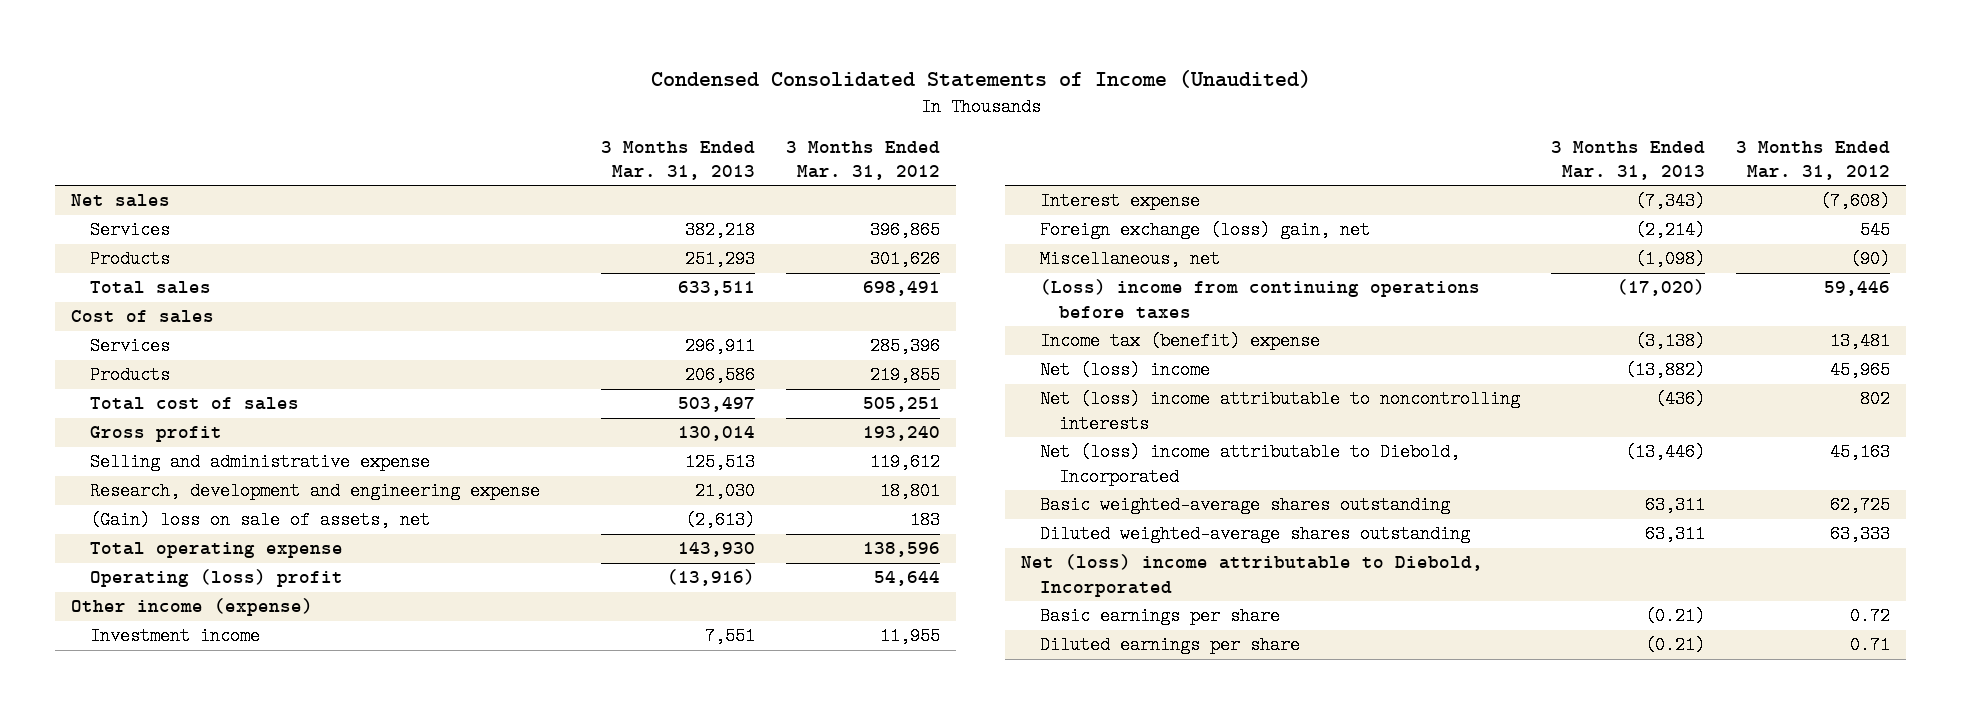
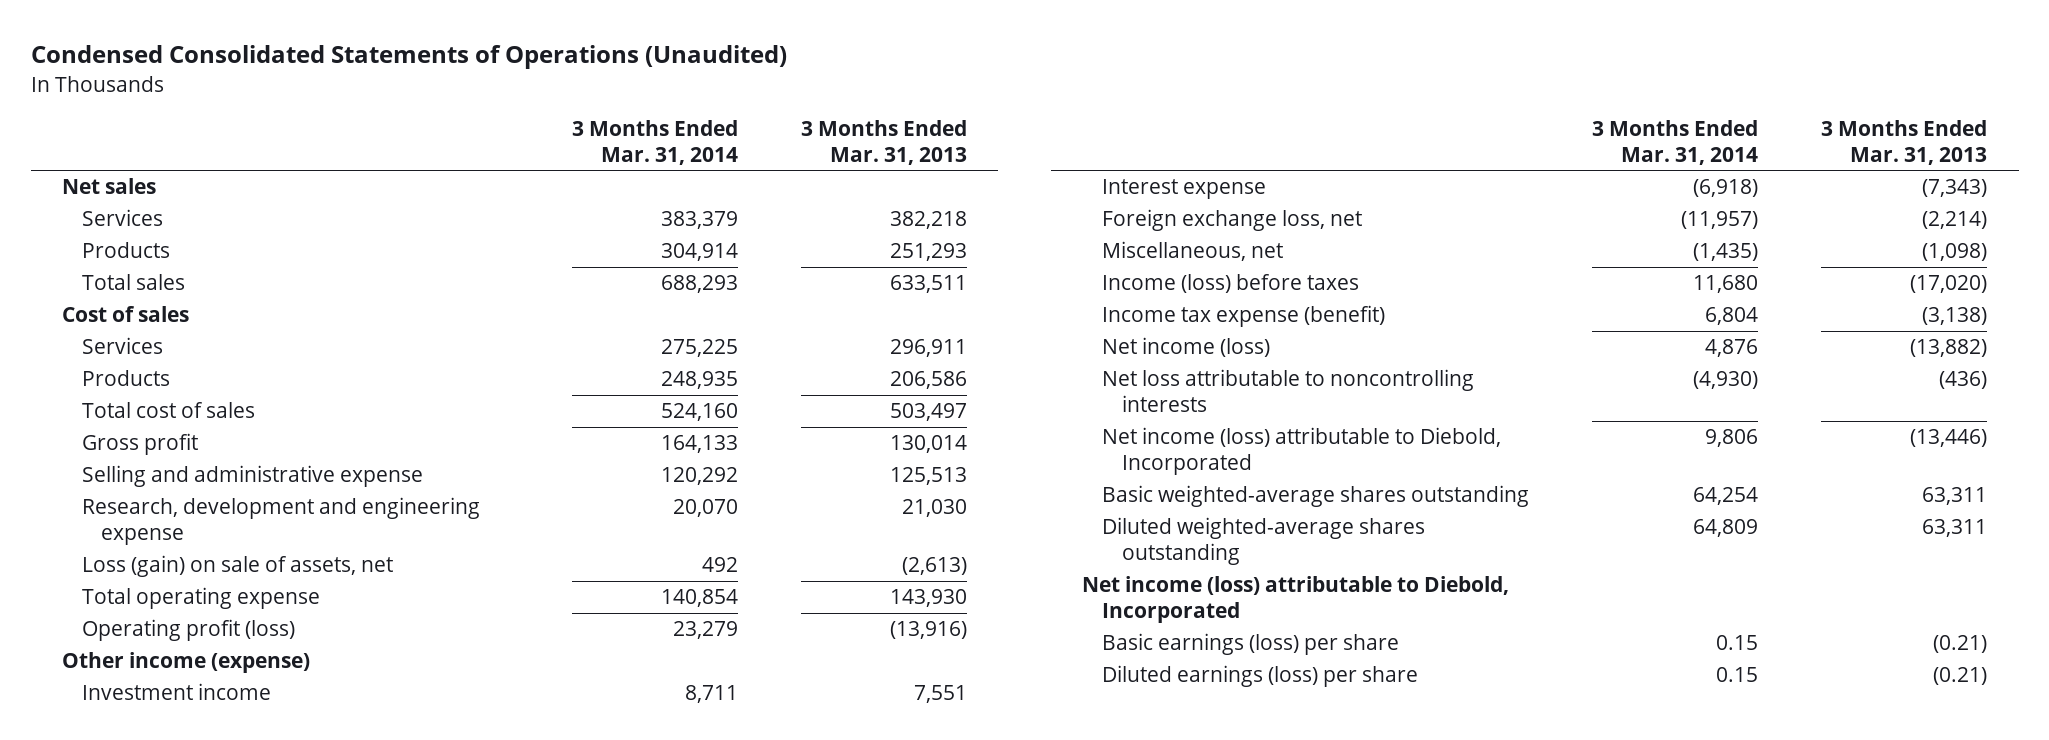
- Condensed Consolidated Statements of Income (Unaudited)
+ Condensed Consolidated Statements of Operations (Unaudited)
- | 3 Months Ended Mar. 31, 2013 | 3 Months Ended Mar. 31, 2012
+ | 3 Months Ended Mar. 31, 2014 | 3 Months Ended Mar. 31, 2013
- (Gain) loss on sale of assets, net | (2,613) | 183
+ Loss (gain) on sale of assets, net | 492 | (2,613)
- Operating (loss) profit | (13,916) | 54,644
+ Operating profit (loss) | 23,279 | (13,916)
- Foreign exchange (loss) gain, net | (2,214) | 545
+ Foreign exchange loss, net | (11,957) | (2,214)
- (Loss) income from continuing operations before taxes | (17,020) | 59,446
- Income tax (benefit) expense | (3,138) | 13,481
- Net (loss) income | (13,882) | 45,965
- Net (loss) income attributable to noncontrolling interests | (436) | 802
- Net (loss) income attributable to Diebold, Incorporated | (13,446) | 45,163
+ Income (loss) before taxes | 11,680 | (17,020)
+ Income tax expense (benefit) | 6,804 | (3,138)
+ Net income (loss) | 4,876 | (13,882)
+ Net loss attributable to noncontrolling interests | (4,930) | (436)
+ Net income (loss) attributable to Diebold, Incorporated | 9,806 | (13,446)
- Net (loss) income attributable to Diebold, Incorporated
- Basic earnings per share | (0.21) | 0.72
- Diluted earnings per share | (0.21) | 0.71
+ Net income (loss) attributable to Diebold, Incorporated
+ Basic earnings (loss) per share | 0.15 | (0.21)
+ Diluted earnings (loss) per share | 0.15 | (0.21)

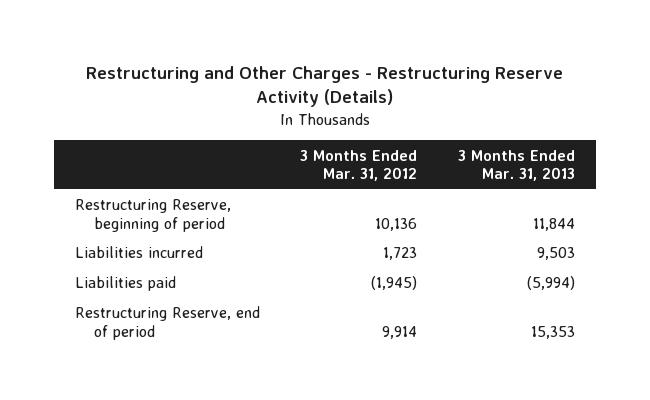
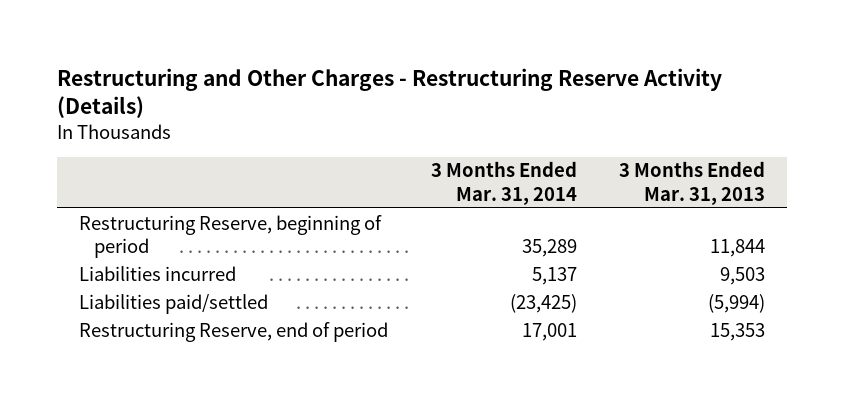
- | 3 Months Ended Mar. 31, 2012 | 3 Months Ended Mar. 31, 2013
+ | 3 Months Ended Mar. 31, 2014 | 3 Months Ended Mar. 31, 2013
- Liabilities paid | (1,945) | (5,994)
+ Liabilities paid/settled | (23,425) | (5,994)

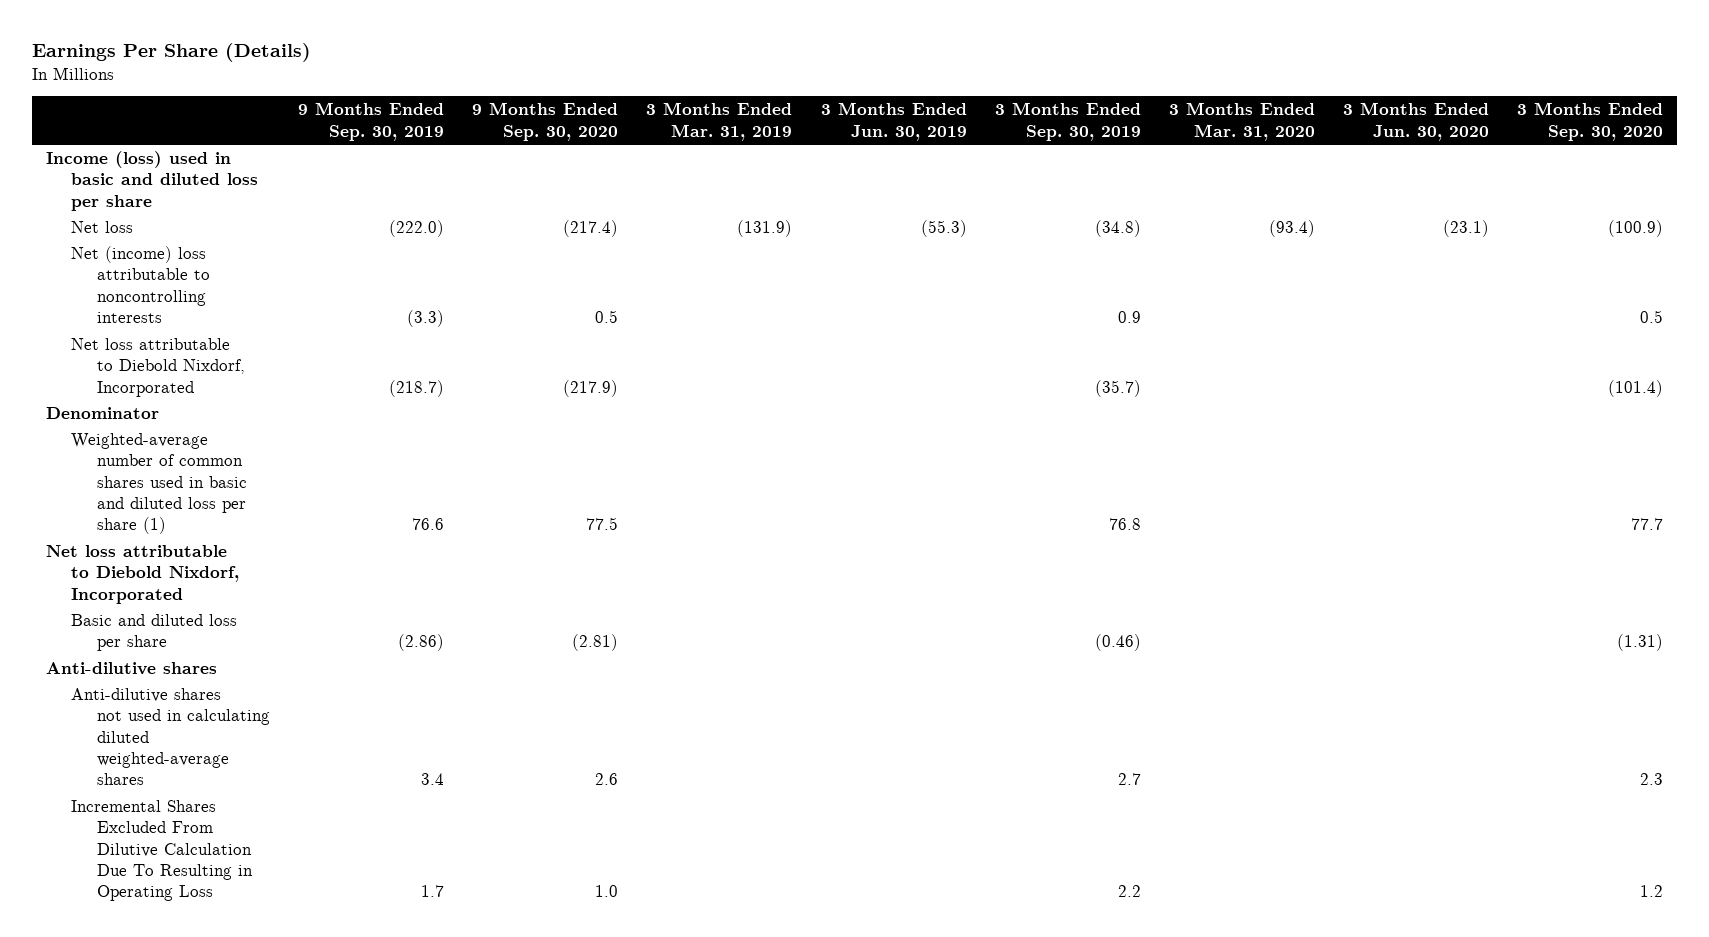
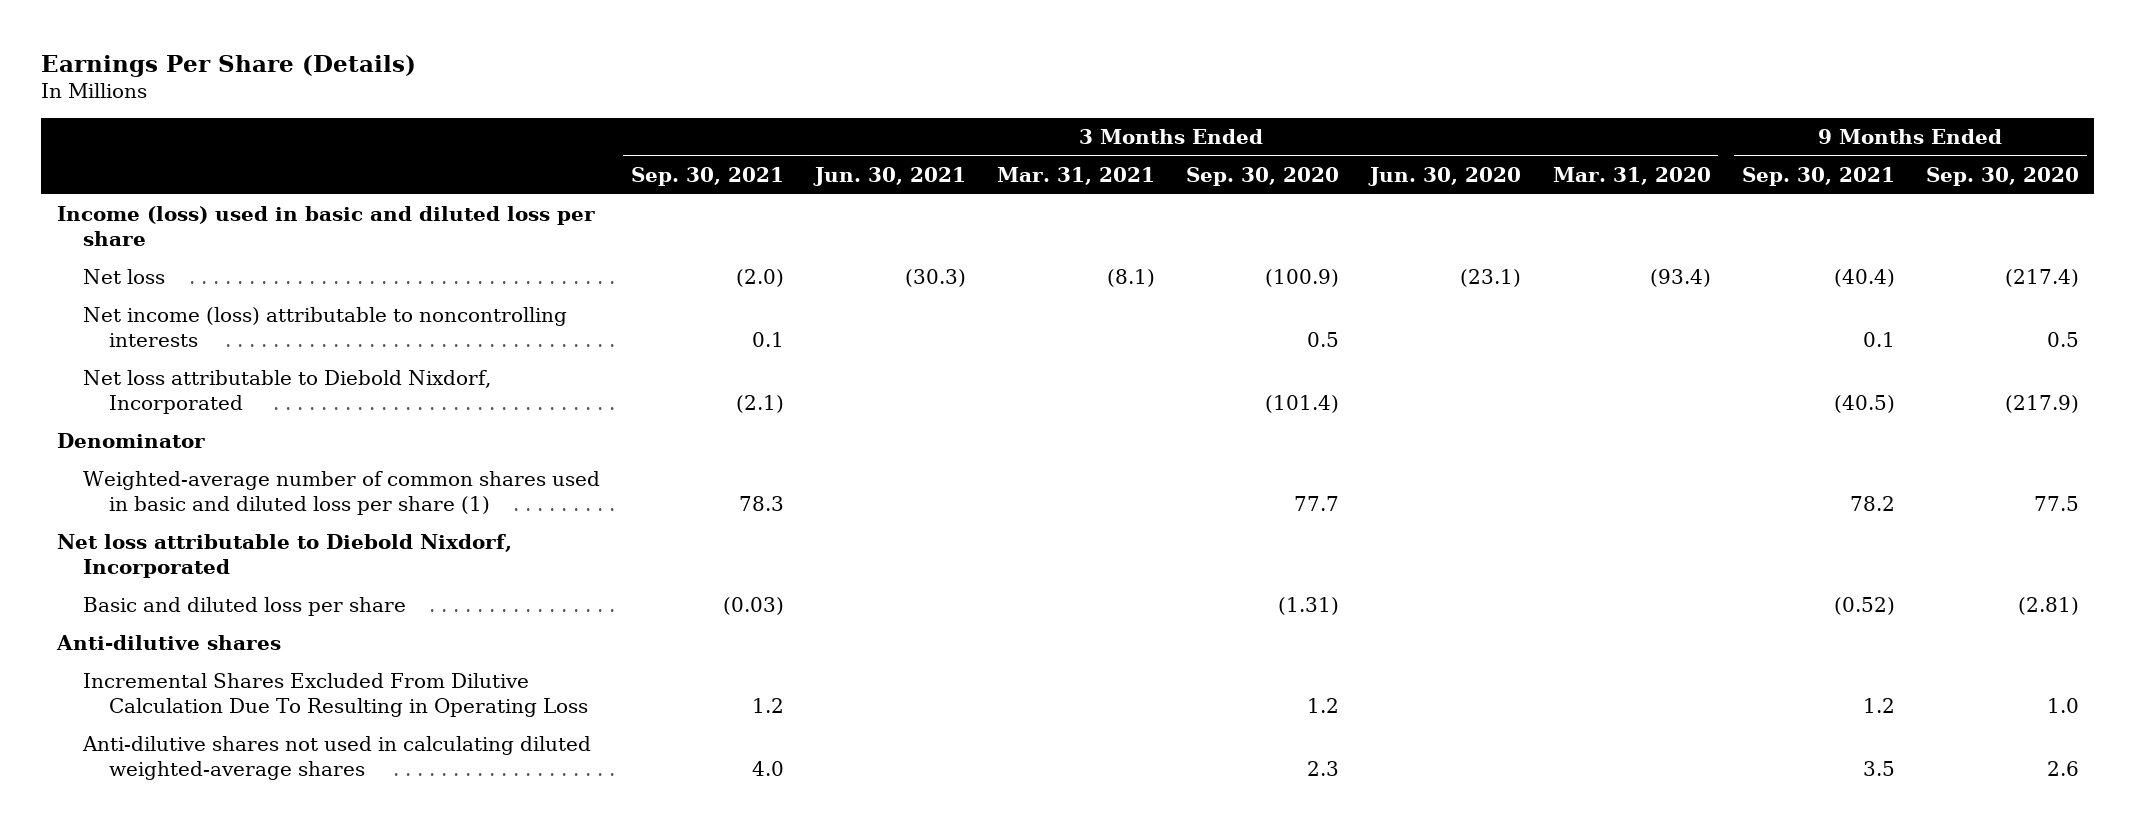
- | 9 Months Ended Sep. 30, 2019 | 9 Months Ended Sep. 30, 2020 | 3 Months Ended Mar. 31, 2019 | 3 Months Ended Jun. 30, 2019 | 3 Months Ended Sep. 30, 2019 | 3 Months Ended Mar. 31, 2020 | 3 Months Ended Jun. 30, 2020 | 3 Months Ended Sep. 30, 2020
+ | 3 Months Ended Sep. 30, 2021 | 3 Months Ended Jun. 30, 2021 | 3 Months Ended Mar. 31, 2021 | 3 Months Ended Sep. 30, 2020 | 3 Months Ended Jun. 30, 2020 | 3 Months Ended Mar. 31, 2020 | 9 Months Ended Sep. 30, 2021 | 9 Months Ended Sep. 30, 2020
- Net (income) loss attributable to noncontrolling interests | (3.3) | 0.5 | | | 0.9 | | | 0.5
+ Net income (loss) attributable to noncontrolling interests | 0.1 | | | 0.5 | | | 0.1 | 0.5
moved down: Anti-dilutive shares not used in calculating diluted weighted-average shares | 4.0 | | | 2.3 | | | 3.5 | 2.6

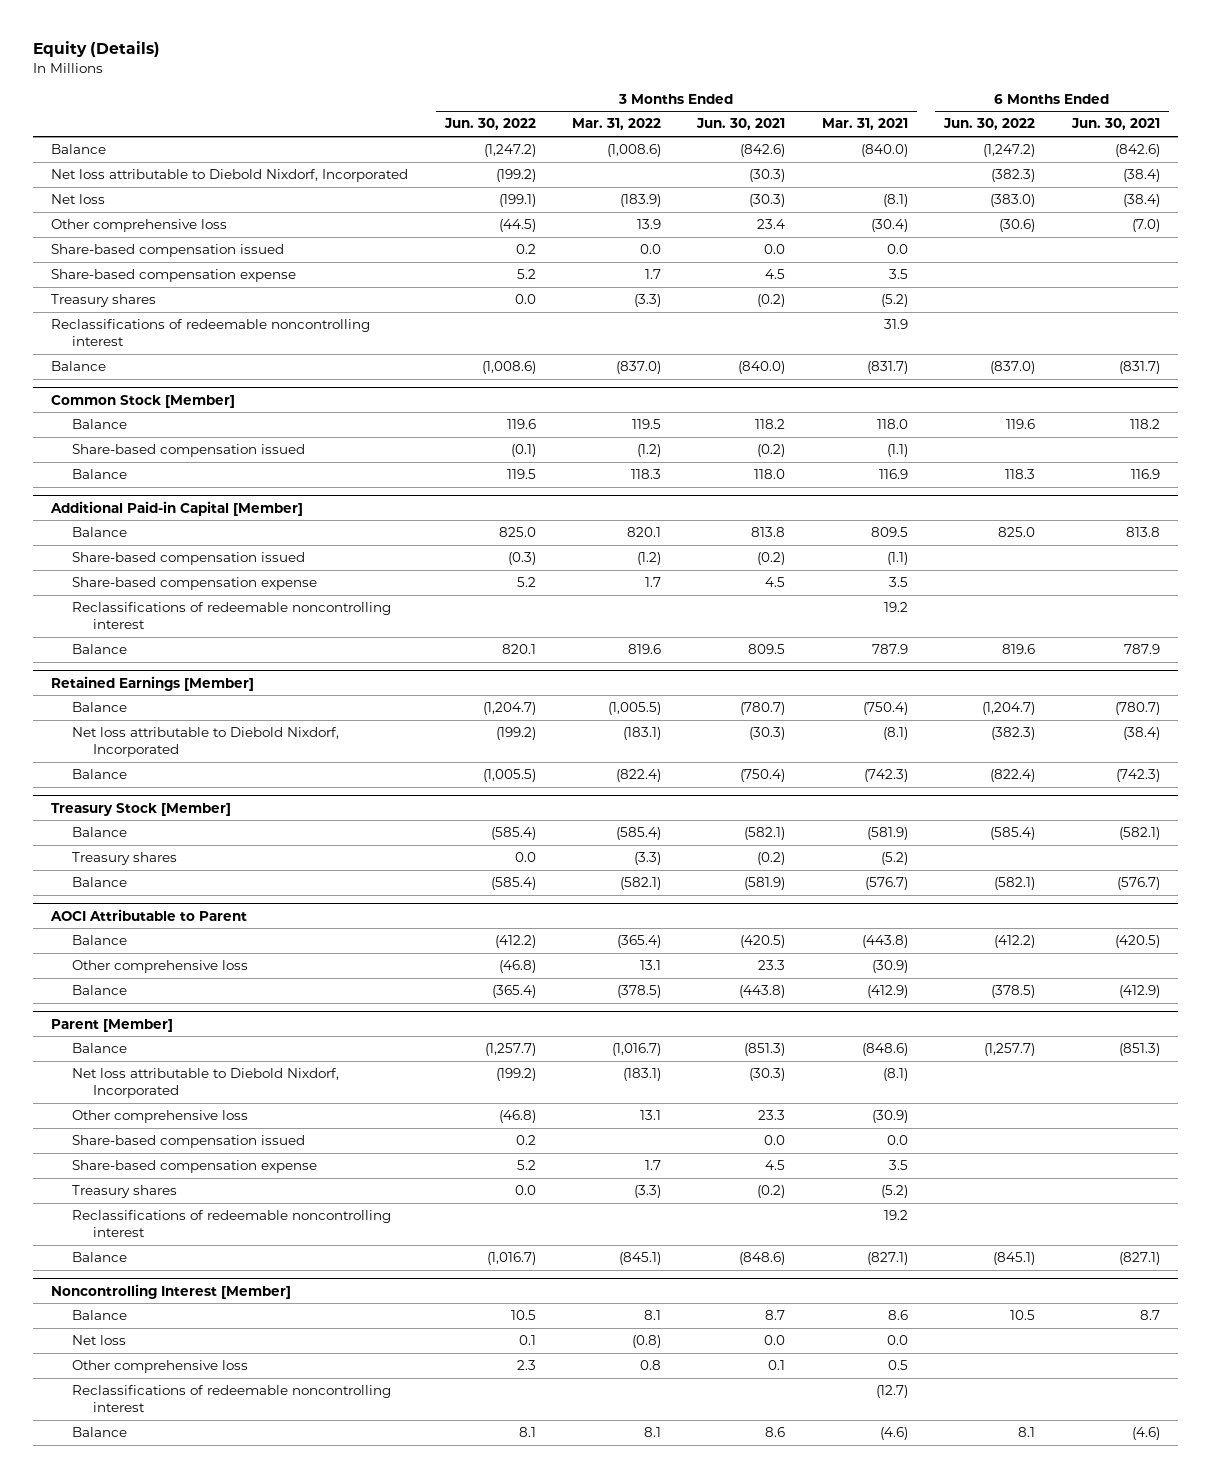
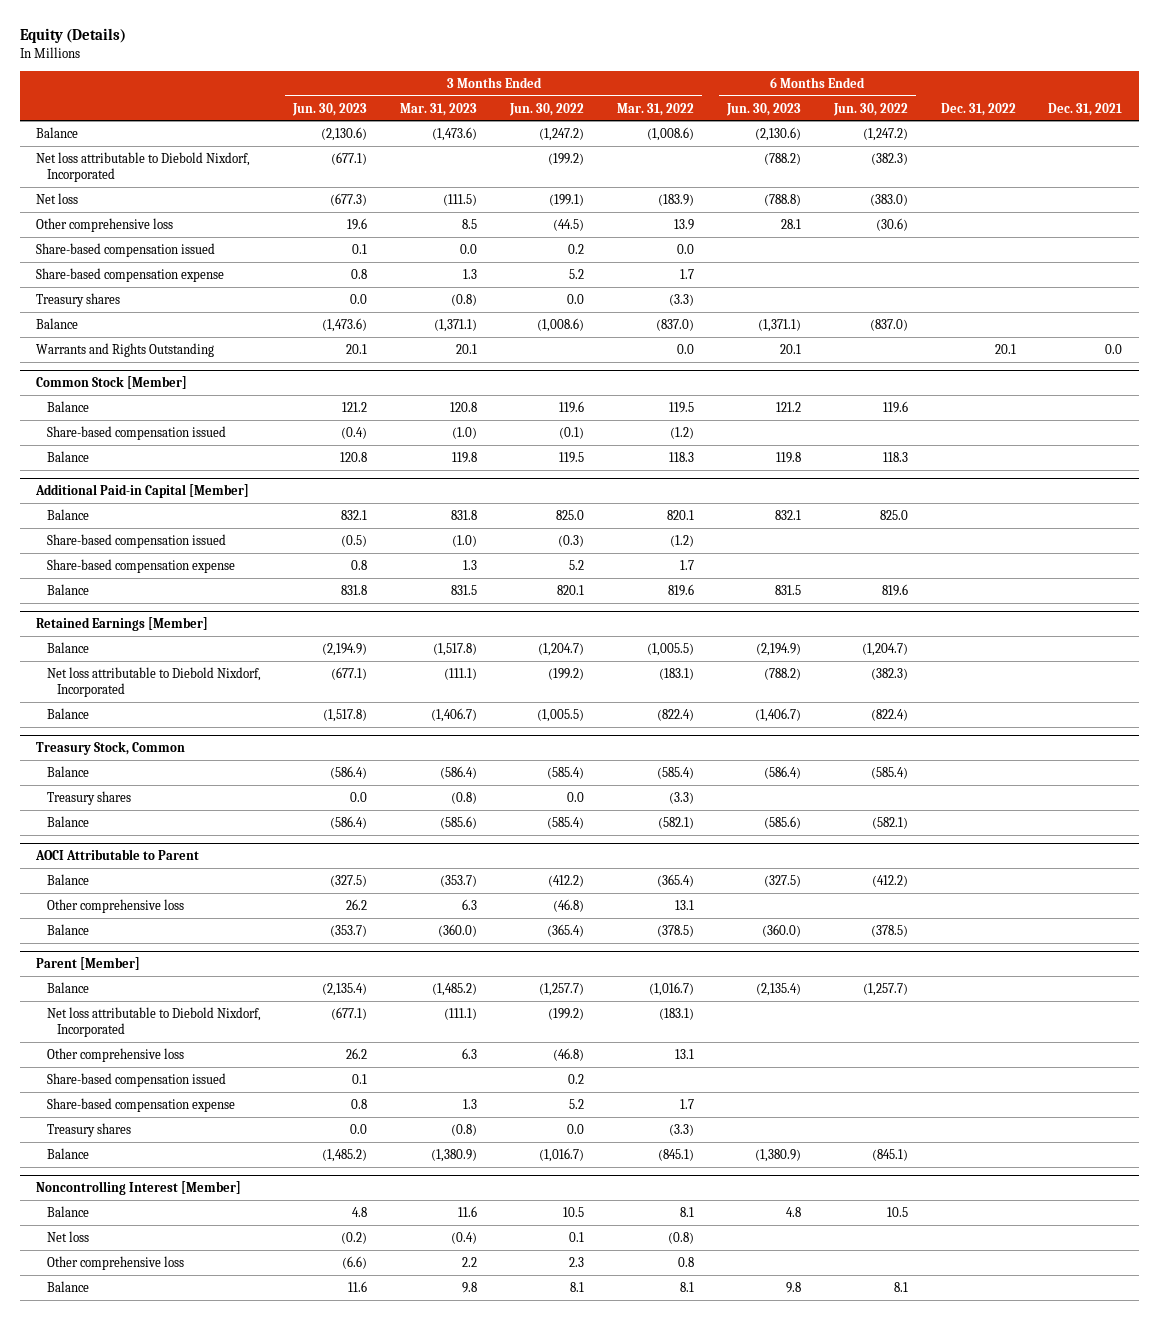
- | 3 Months Ended Jun. 30, 2022 | 3 Months Ended Mar. 31, 2022 | 3 Months Ended Jun. 30, 2021 | 3 Months Ended Mar. 31, 2021 | 6 Months Ended Jun. 30, 2022 | 6 Months Ended Jun. 30, 2021
+ | 3 Months Ended Jun. 30, 2023 | 3 Months Ended Mar. 31, 2023 | 3 Months Ended Jun. 30, 2022 | 3 Months Ended Mar. 31, 2022 | 6 Months Ended Jun. 30, 2023 | 6 Months Ended Jun. 30, 2022 | Dec. 31, 2022 | Dec. 31, 2021
- Reclassifications of redeemable noncontrolling interest | | | | 31.9 | |
+ Warrants and Rights Outstanding | 20.1 | 20.1 | | 0.0 | 20.1 | | 20.1 | 0.0
@ Additional Paid-in Capital [Member]
- Reclassifications of redeemable noncontrolling interest | | | | 19.2 | |
- Treasury Stock [Member]
+ Treasury Stock, Common
@ Parent [Member]
- Reclassifications of redeemable noncontrolling interest | | | | 19.2 | |
@ Noncontrolling Interest [Member]
- Reclassifications of redeemable noncontrolling interest | | | | (12.7) | |

